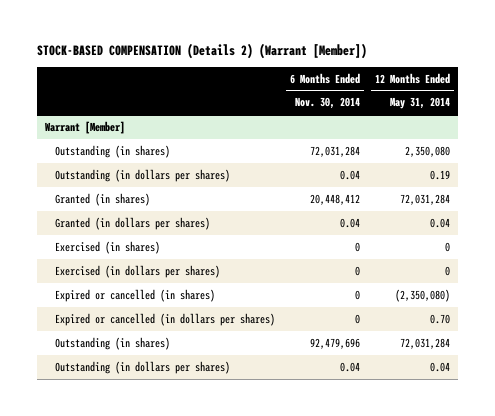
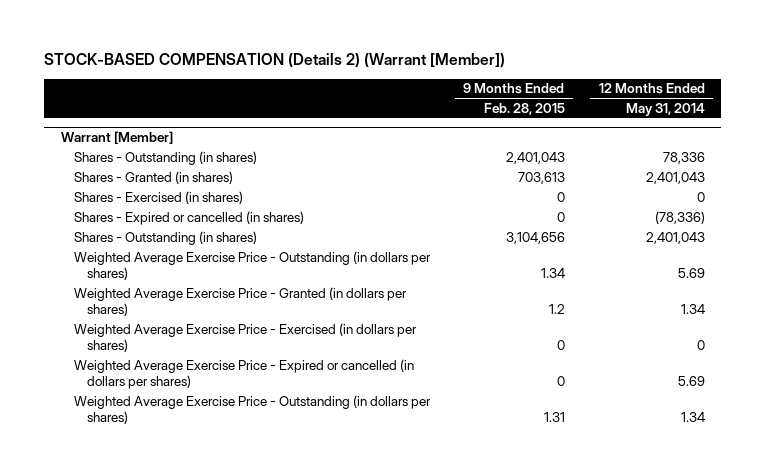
- | 6 Months Ended Nov. 30, 2014 | 12 Months Ended May 31, 2014
+ | 9 Months Ended Feb. 28, 2015 | 12 Months Ended May 31, 2014
@ Warrant [Member]
- Outstanding (in shares) | 72,031,284 | 2,350,080
- Outstanding (in dollars per shares) | 0.04 | 0.19
- Granted (in shares) | 20,448,412 | 72,031,284
- Granted (in dollars per shares) | 0.04 | 0.04
- Exercised (in shares) | 0 | 0
- Exercised (in dollars per shares) | 0 | 0
- Expired or cancelled (in shares) | 0 | (2,350,080)
- Expired or cancelled (in dollars per shares) | 0 | 0.70
- Outstanding (in shares) | 92,479,696 | 72,031,284
- Outstanding (in dollars per shares) | 0.04 | 0.04
+ Shares - Outstanding (in shares) | 2,401,043 | 78,336
+ Shares - Granted (in shares) | 703,613 | 2,401,043
+ Shares - Exercised (in shares) | 0 | 0
+ Shares - Expired or cancelled (in shares) | 0 | (78,336)
+ Shares - Outstanding (in shares) | 3,104,656 | 2,401,043
+ Weighted Average Exercise Price - Outstanding (in dollars per shares) | 1.34 | 5.69
+ Weighted Average Exercise Price - Granted (in dollars per shares) | 1.2 | 1.34
+ Weighted Average Exercise Price - Exercised (in dollars per shares) | 0 | 0
+ Weighted Average Exercise Price - Expired or cancelled (in dollars per shares) | 0 | 5.69
+ Weighted Average Exercise Price - Outstanding (in dollars per shares) | 1.31 | 1.34

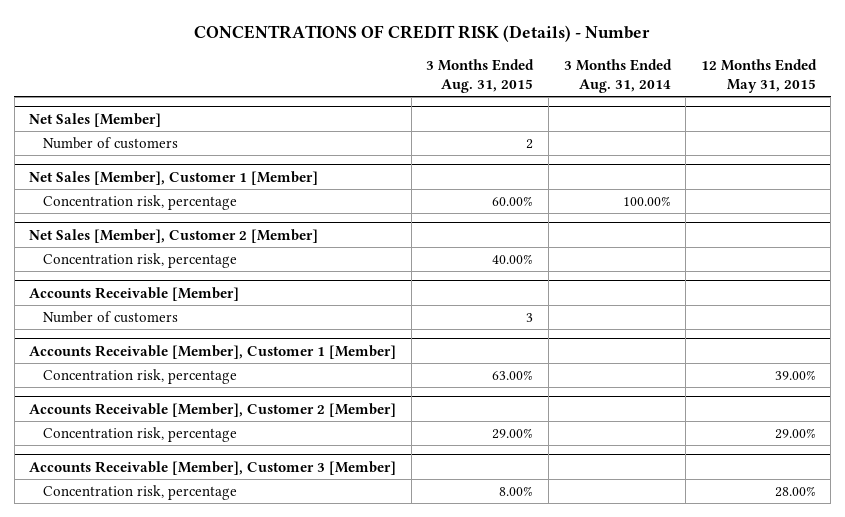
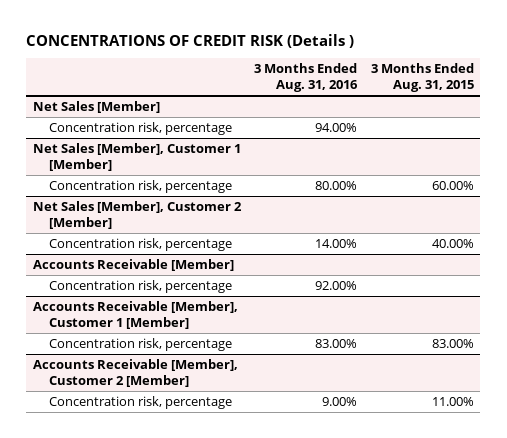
- CONCENTRATIONS OF CREDIT RISK (Details) - Number
+ CONCENTRATIONS OF CREDIT RISK (Details )
- | 3 Months Ended Aug. 31, 2015 | 3 Months Ended Aug. 31, 2014 | 12 Months Ended May 31, 2015
+ | 3 Months Ended Aug. 31, 2016 | 3 Months Ended Aug. 31, 2015
@ Net Sales [Member]
- Number of customers | 2 | |
+ Concentration risk, percentage | 94.00% |
@ Accounts Receivable [Member]
- Number of customers | 3 | |
+ Concentration risk, percentage | 92.00% |
@ Accounts Receivable [Member], Customer 1 [Member]
- Concentration risk, percentage | 63.00% | | 39.00%
+ Concentration risk, percentage | 83.00% | 83.00%
@ Accounts Receivable [Member], Customer 2 [Member]
- Concentration risk, percentage | 29.00% | | 29.00%
- Accounts Receivable [Member], Customer 3 [Member]
- Concentration risk, percentage | 8.00% | | 28.00%
@ Accounts Receivable [Member], Customer 2 [Member]
+ Concentration risk, percentage | 9.00% | 11.00%

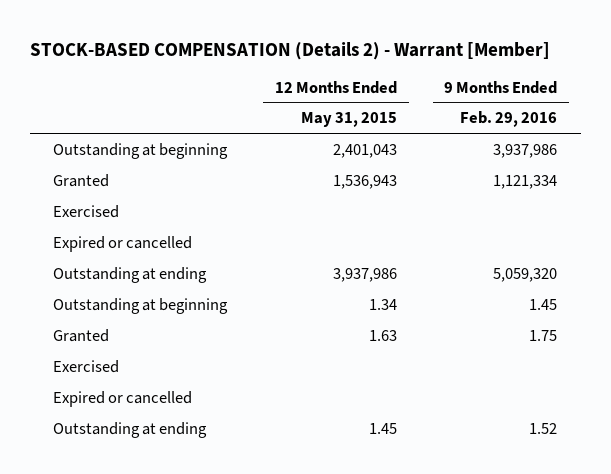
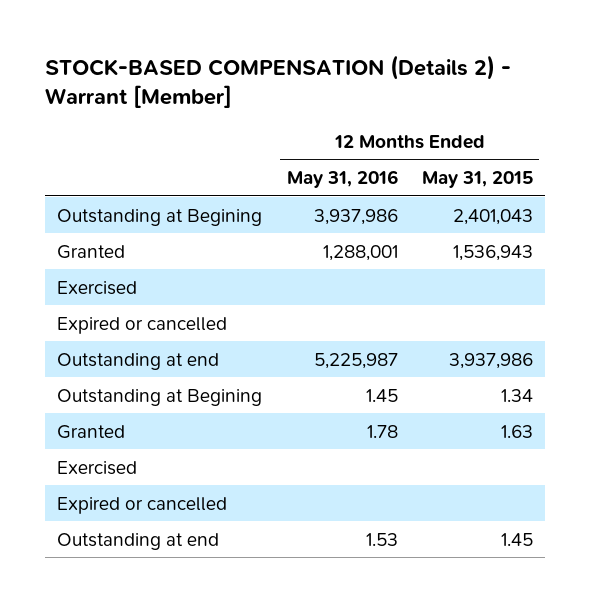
- | 12 Months Ended May 31, 2015 | 9 Months Ended Feb. 29, 2016
+ | 12 Months Ended May 31, 2016 | 12 Months Ended May 31, 2015
- Outstanding at beginning | 2,401,043 | 3,937,986
+ Outstanding at Begining | 3,937,986 | 2,401,043
- Outstanding at ending | 3,937,986 | 5,059,320
- Outstanding at beginning | 1.34 | 1.45
+ Outstanding at end | 5,225,987 | 3,937,986
+ Outstanding at Begining | 1.45 | 1.34
- Outstanding at ending | 1.45 | 1.52
+ Outstanding at end | 1.53 | 1.45

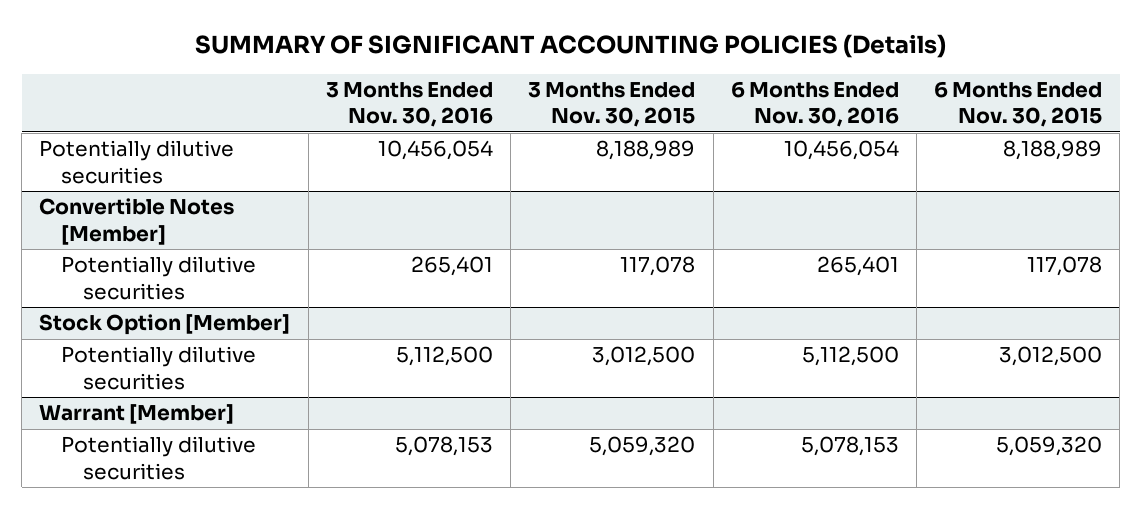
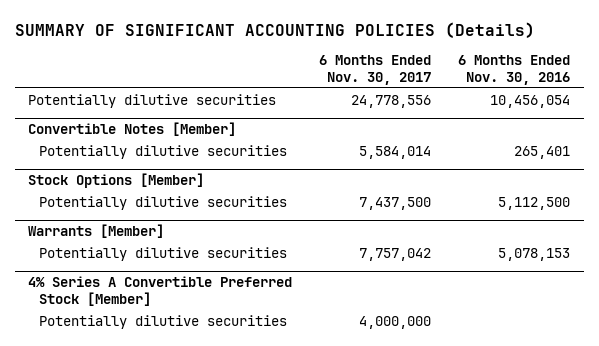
- | 3 Months Ended Nov. 30, 2016 | 3 Months Ended Nov. 30, 2015 | 6 Months Ended Nov. 30, 2016 | 6 Months Ended Nov. 30, 2015
+ | 6 Months Ended Nov. 30, 2017 | 6 Months Ended Nov. 30, 2016
- Stock Option [Member]
+ Stock Options [Member]
- Warrant [Member]
+ Warrants [Member]
+ 4% Series A Convertible Preferred Stock [Member]
+ Potentially dilutive securities | 4,000,000 |

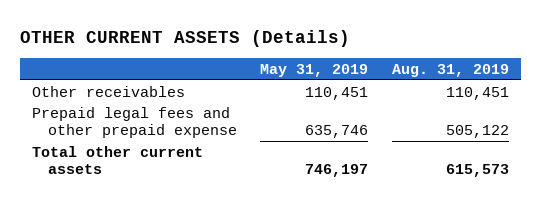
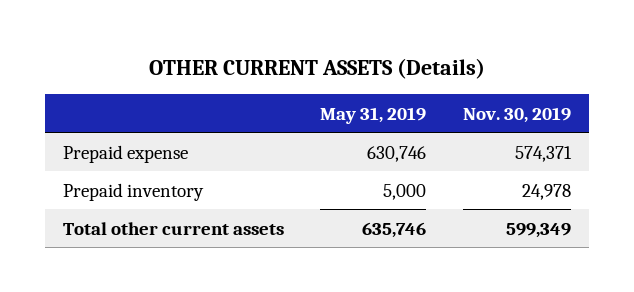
- | May 31, 2019 | Aug. 31, 2019
+ | May 31, 2019 | Nov. 30, 2019
- Other receivables | 110,451 | 110,451
- Prepaid legal fees and other prepaid expense | 635,746 | 505,122
- Total other current assets | 746,197 | 615,573
+ Prepaid expense | 630,746 | 574,371
+ Prepaid inventory | 5,000 | 24,978
+ Total other current assets | 635,746 | 599,349

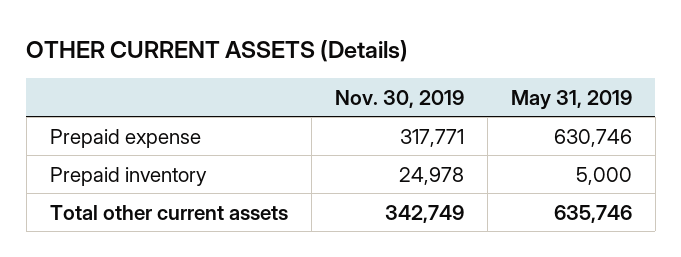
- | May 31, 2019 | Nov. 30, 2019
+ | Nov. 30, 2019 | May 31, 2019
- Prepaid expense | 630,746 | 574,371
+ Prepaid expense | 317,771 | 630,746
- Total other current assets | 635,746 | 599,349
+ Total other current assets | 342,749 | 635,746

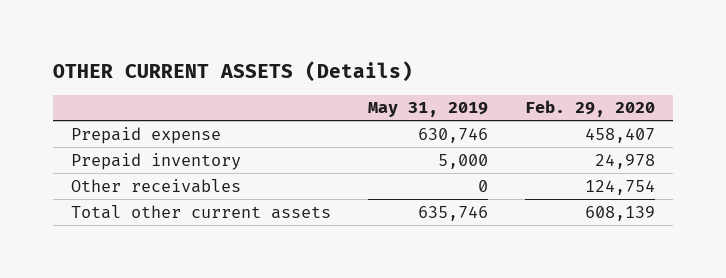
- | Nov. 30, 2019 | May 31, 2019
+ | May 31, 2019 | Feb. 29, 2020
+ Other receivables | 0 | 124,754

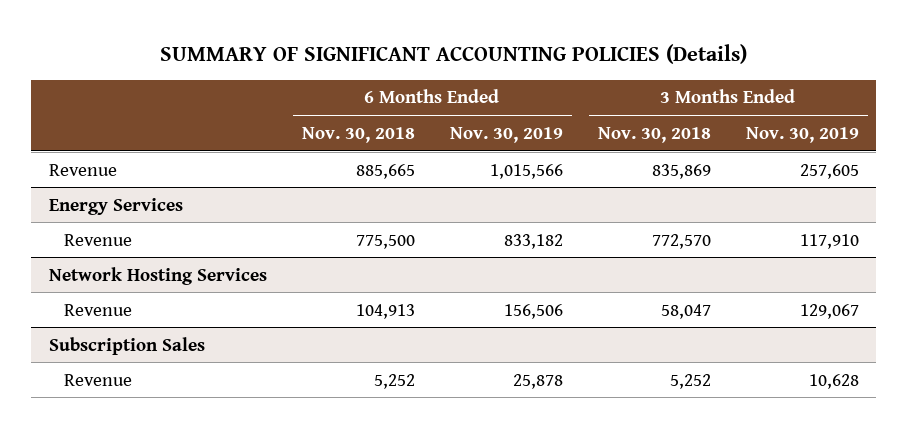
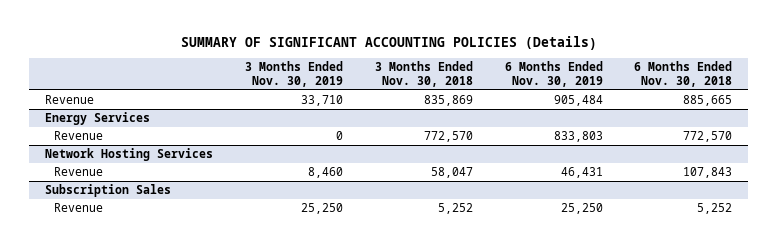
- | 6 Months Ended Nov. 30, 2018 | 6 Months Ended Nov. 30, 2019 | 3 Months Ended Nov. 30, 2018 | 3 Months Ended Nov. 30, 2019
+ | 3 Months Ended Nov. 30, 2019 | 3 Months Ended Nov. 30, 2018 | 6 Months Ended Nov. 30, 2019 | 6 Months Ended Nov. 30, 2018
- Revenue | 885,665 | 1,015,566 | 835,869 | 257,605
+ Revenue | 33,710 | 835,869 | 905,484 | 885,665
@ Energy Services
- Revenue | 775,500 | 833,182 | 772,570 | 117,910
+ Revenue | 0 | 772,570 | 833,803 | 772,570
@ Network Hosting Services
- Revenue | 104,913 | 156,506 | 58,047 | 129,067
+ Revenue | 8,460 | 58,047 | 46,431 | 107,843
@ Subscription Sales
- Revenue | 5,252 | 25,878 | 5,252 | 10,628
+ Revenue | 25,250 | 5,252 | 25,250 | 5,252

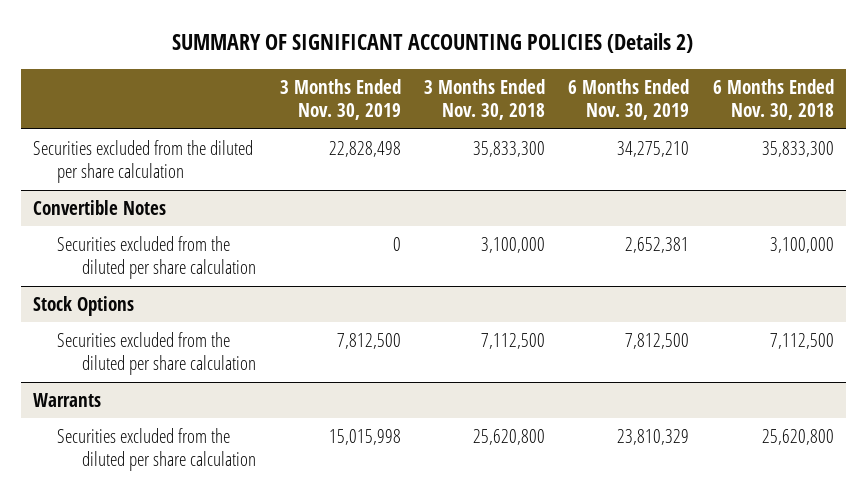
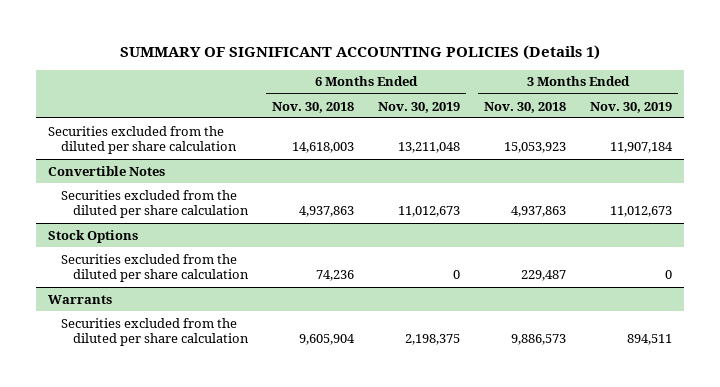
- SUMMARY OF SIGNIFICANT ACCOUNTING POLICIES (Details 2)
+ SUMMARY OF SIGNIFICANT ACCOUNTING POLICIES (Details 1)
- | 3 Months Ended Nov. 30, 2019 | 3 Months Ended Nov. 30, 2018 | 6 Months Ended Nov. 30, 2019 | 6 Months Ended Nov. 30, 2018
+ | 6 Months Ended Nov. 30, 2018 | 6 Months Ended Nov. 30, 2019 | 3 Months Ended Nov. 30, 2018 | 3 Months Ended Nov. 30, 2019
- Securities excluded from the diluted per share calculation | 22,828,498 | 35,833,300 | 34,275,210 | 35,833,300
+ Securities excluded from the diluted per share calculation | 14,618,003 | 13,211,048 | 15,053,923 | 11,907,184
@ Convertible Notes
- Securities excluded from the diluted per share calculation | 0 | 3,100,000 | 2,652,381 | 3,100,000
+ Securities excluded from the diluted per share calculation | 4,937,863 | 11,012,673 | 4,937,863 | 11,012,673
@ Stock Options
- Securities excluded from the diluted per share calculation | 7,812,500 | 7,112,500 | 7,812,500 | 7,112,500
+ Securities excluded from the diluted per share calculation | 74,236 | 0 | 229,487 | 0
@ Warrants
- Securities excluded from the diluted per share calculation | 15,015,998 | 25,620,800 | 23,810,329 | 25,620,800
+ Securities excluded from the diluted per share calculation | 9,605,904 | 2,198,375 | 9,886,573 | 894,511

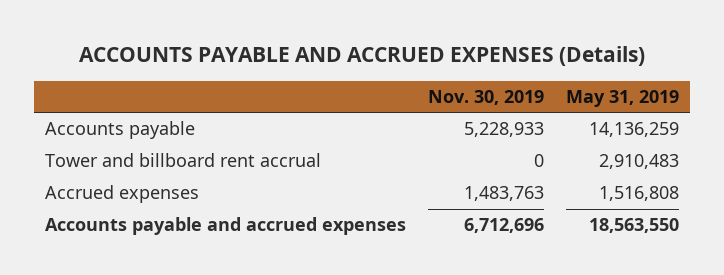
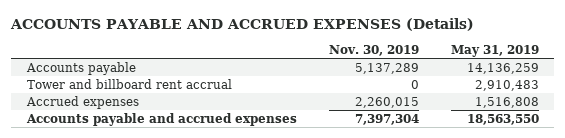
- Accounts payable | 5,228,933 | 14,136,259
+ Accounts payable | 5,137,289 | 14,136,259
- Accrued expenses | 1,483,763 | 1,516,808
- Accounts payable and accrued expenses | 6,712,696 | 18,563,550
+ Accrued expenses | 2,260,015 | 1,516,808
+ Accounts payable and accrued expenses | 7,397,304 | 18,563,550

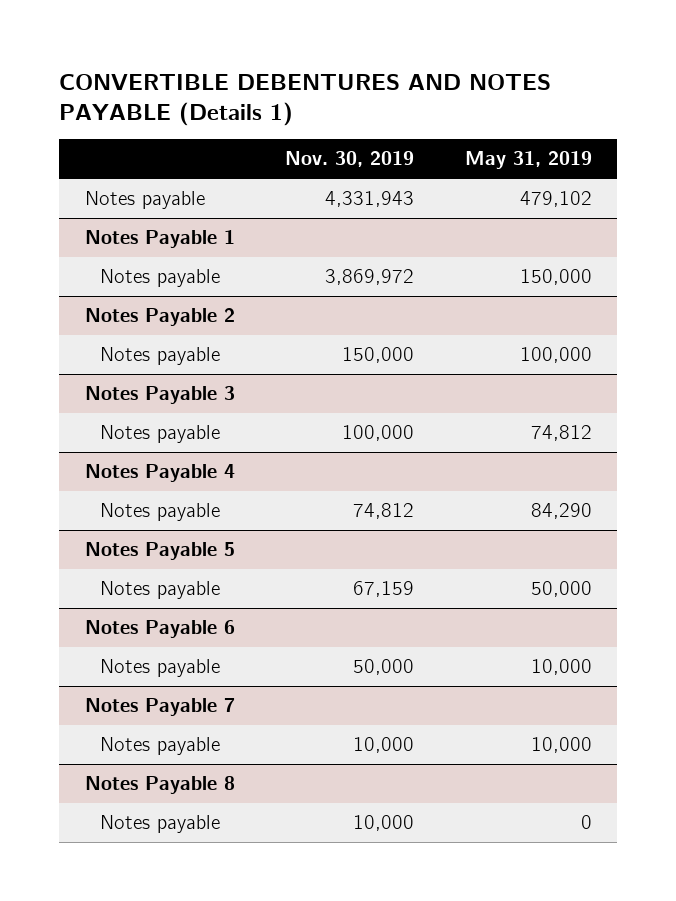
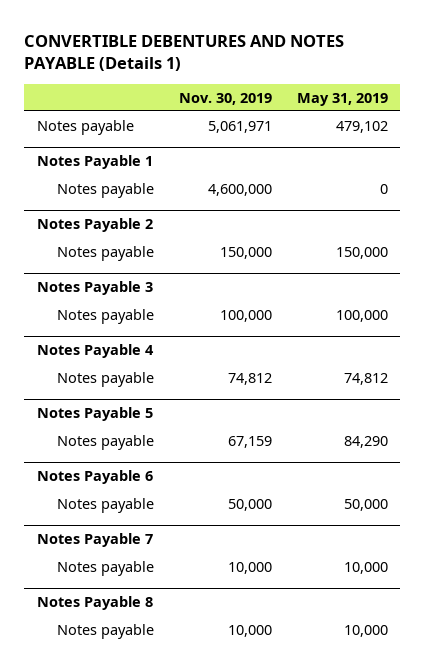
- Notes payable | 4,331,943 | 479,102
+ Notes payable | 5,061,971 | 479,102
@ Notes Payable 1
- Notes payable | 3,869,972 | 150,000
+ Notes payable | 4,600,000 | 0
@ Notes Payable 2
- Notes payable | 150,000 | 100,000
+ Notes payable | 150,000 | 150,000
@ Notes Payable 3
- Notes payable | 100,000 | 74,812
+ Notes payable | 100,000 | 100,000
@ Notes Payable 4
- Notes payable | 74,812 | 84,290
+ Notes payable | 74,812 | 74,812
@ Notes Payable 5
- Notes payable | 67,159 | 50,000
+ Notes payable | 67,159 | 84,290
@ Notes Payable 6
- Notes payable | 50,000 | 10,000
+ Notes payable | 50,000 | 50,000
@ Notes Payable 8
- Notes payable | 10,000 | 0
+ Notes payable | 10,000 | 10,000

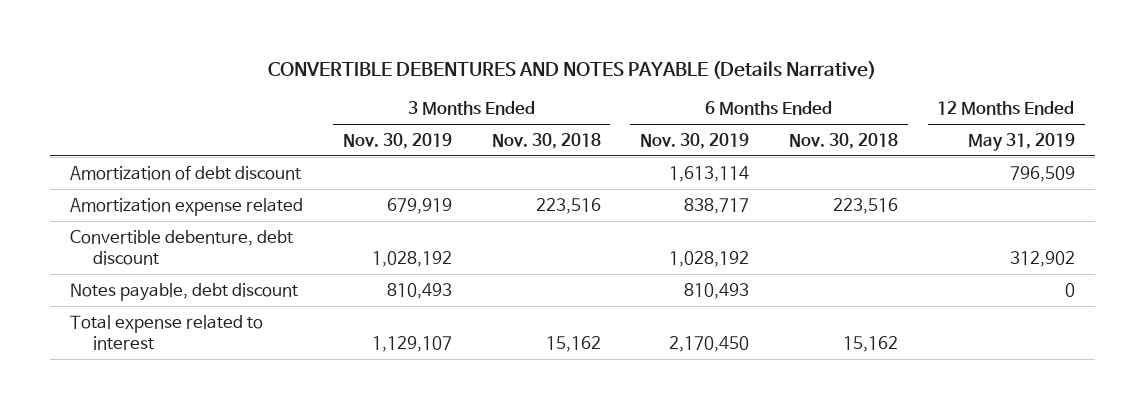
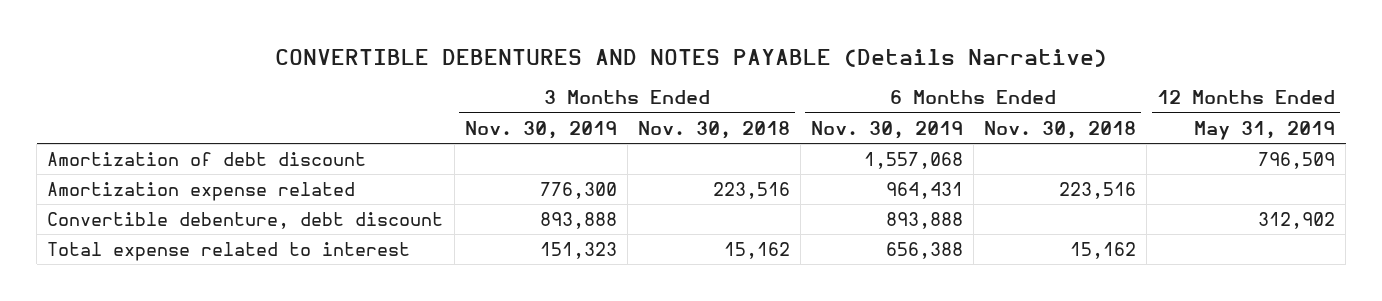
- Amortization of debt discount | | | 1,613,114 | | 796,509
- Amortization expense related | 679,919 | 223,516 | 838,717 | 223,516 |
- Convertible debenture, debt discount | 1,028,192 | | 1,028,192 | | 312,902
- Notes payable, debt discount | 810,493 | | 810,493 | | 0
- Total expense related to interest | 1,129,107 | 15,162 | 2,170,450 | 15,162 |
+ Amortization of debt discount | | | 1,557,068 | | 796,509
+ Amortization expense related | 776,300 | 223,516 | 964,431 | 223,516 |
+ Convertible debenture, debt discount | 893,888 | | 893,888 | | 312,902
+ Total expense related to interest | 151,323 | 15,162 | 656,388 | 15,162 |

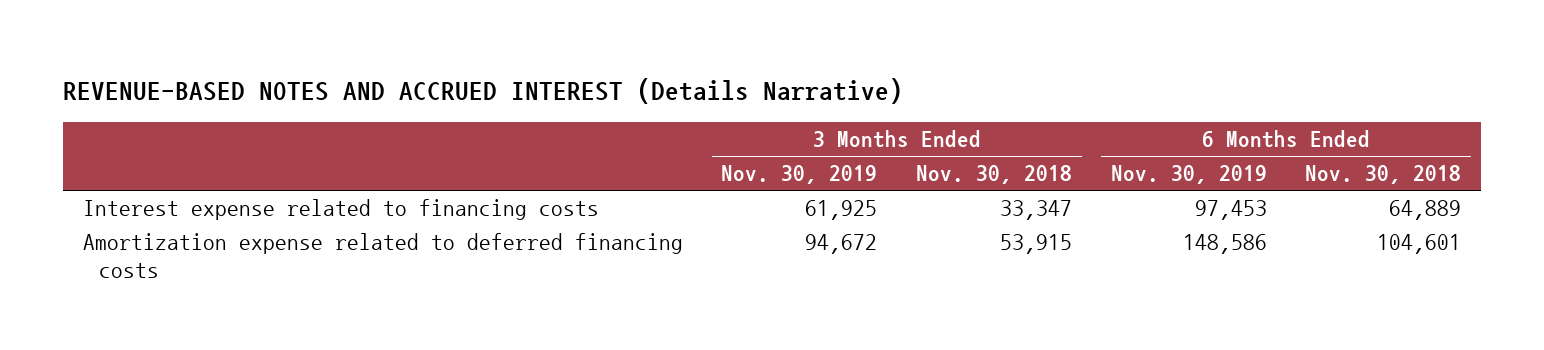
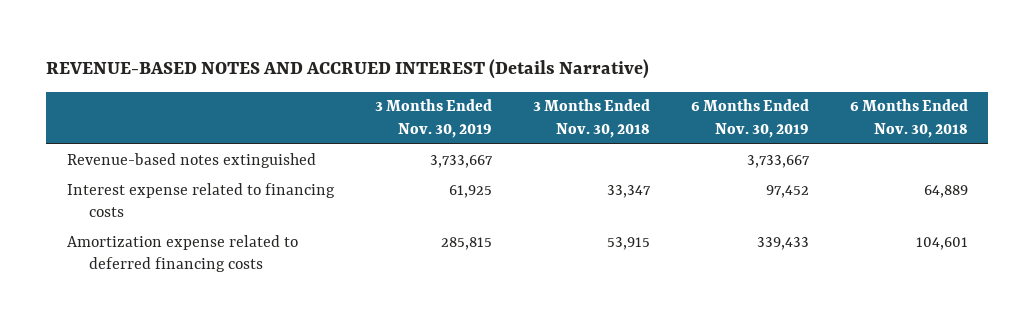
- Interest expense related to financing costs | 61,925 | 33,347 | 97,453 | 64,889
- Amortization expense related to deferred financing costs | 94,672 | 53,915 | 148,586 | 104,601
+ Revenue-based notes extinguished | 3,733,667 | | 3,733,667 |
+ Interest expense related to financing costs | 61,925 | 33,347 | 97,452 | 64,889
+ Amortization expense related to deferred financing costs | 285,815 | 53,915 | 339,433 | 104,601

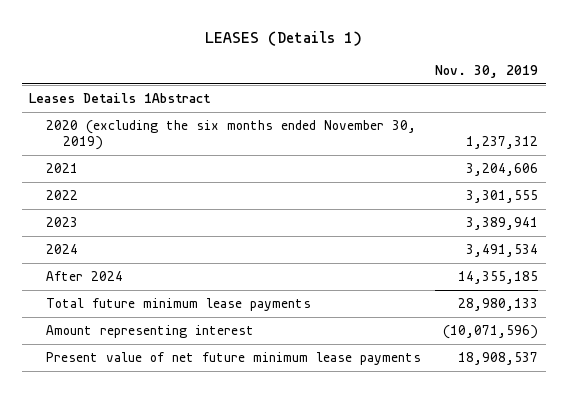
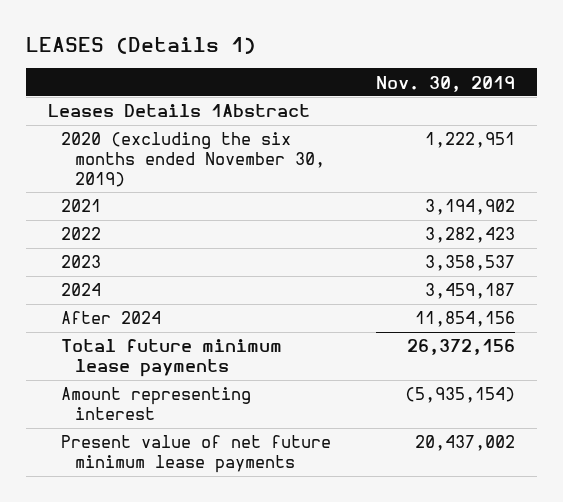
- 2020 (excluding the six months ended November 30, 2019) | 1,237,312
- 2021 | 3,204,606
- 2022 | 3,301,555
- 2023 | 3,389,941
- 2024 | 3,491,534
- After 2024 | 14,355,185
- Total future minimum lease payments | 28,980,133
- Amount representing interest | (10,071,596)
- Present value of net future minimum lease payments | 18,908,537
+ 2020 (excluding the six months ended November 30, 2019) | 1,222,951
+ 2021 | 3,194,902
+ 2022 | 3,282,423
+ 2023 | 3,358,537
+ 2024 | 3,459,187
+ After 2024 | 11,854,156
+ Total future minimum lease payments | 26,372,156
+ Amount representing interest | (5,935,154)
+ Present value of net future minimum lease payments | 20,437,002

